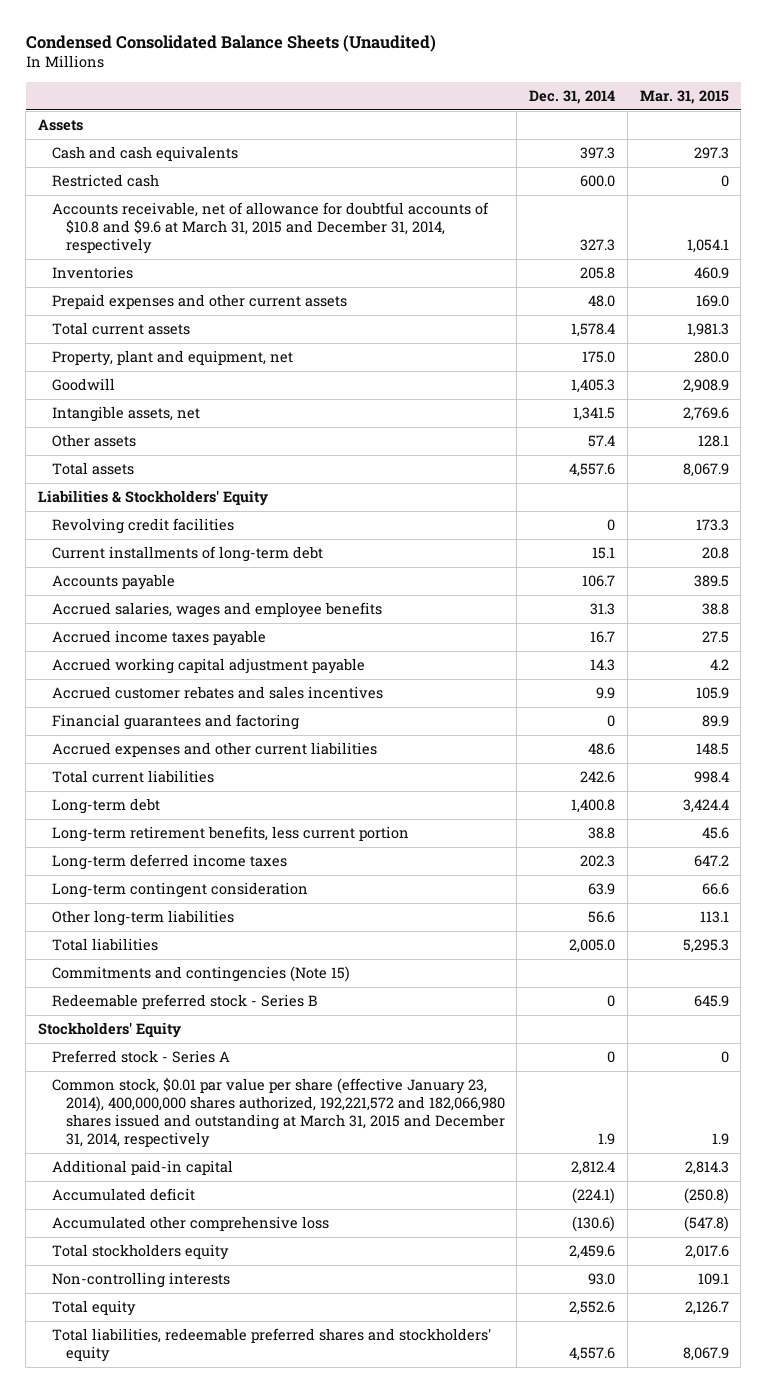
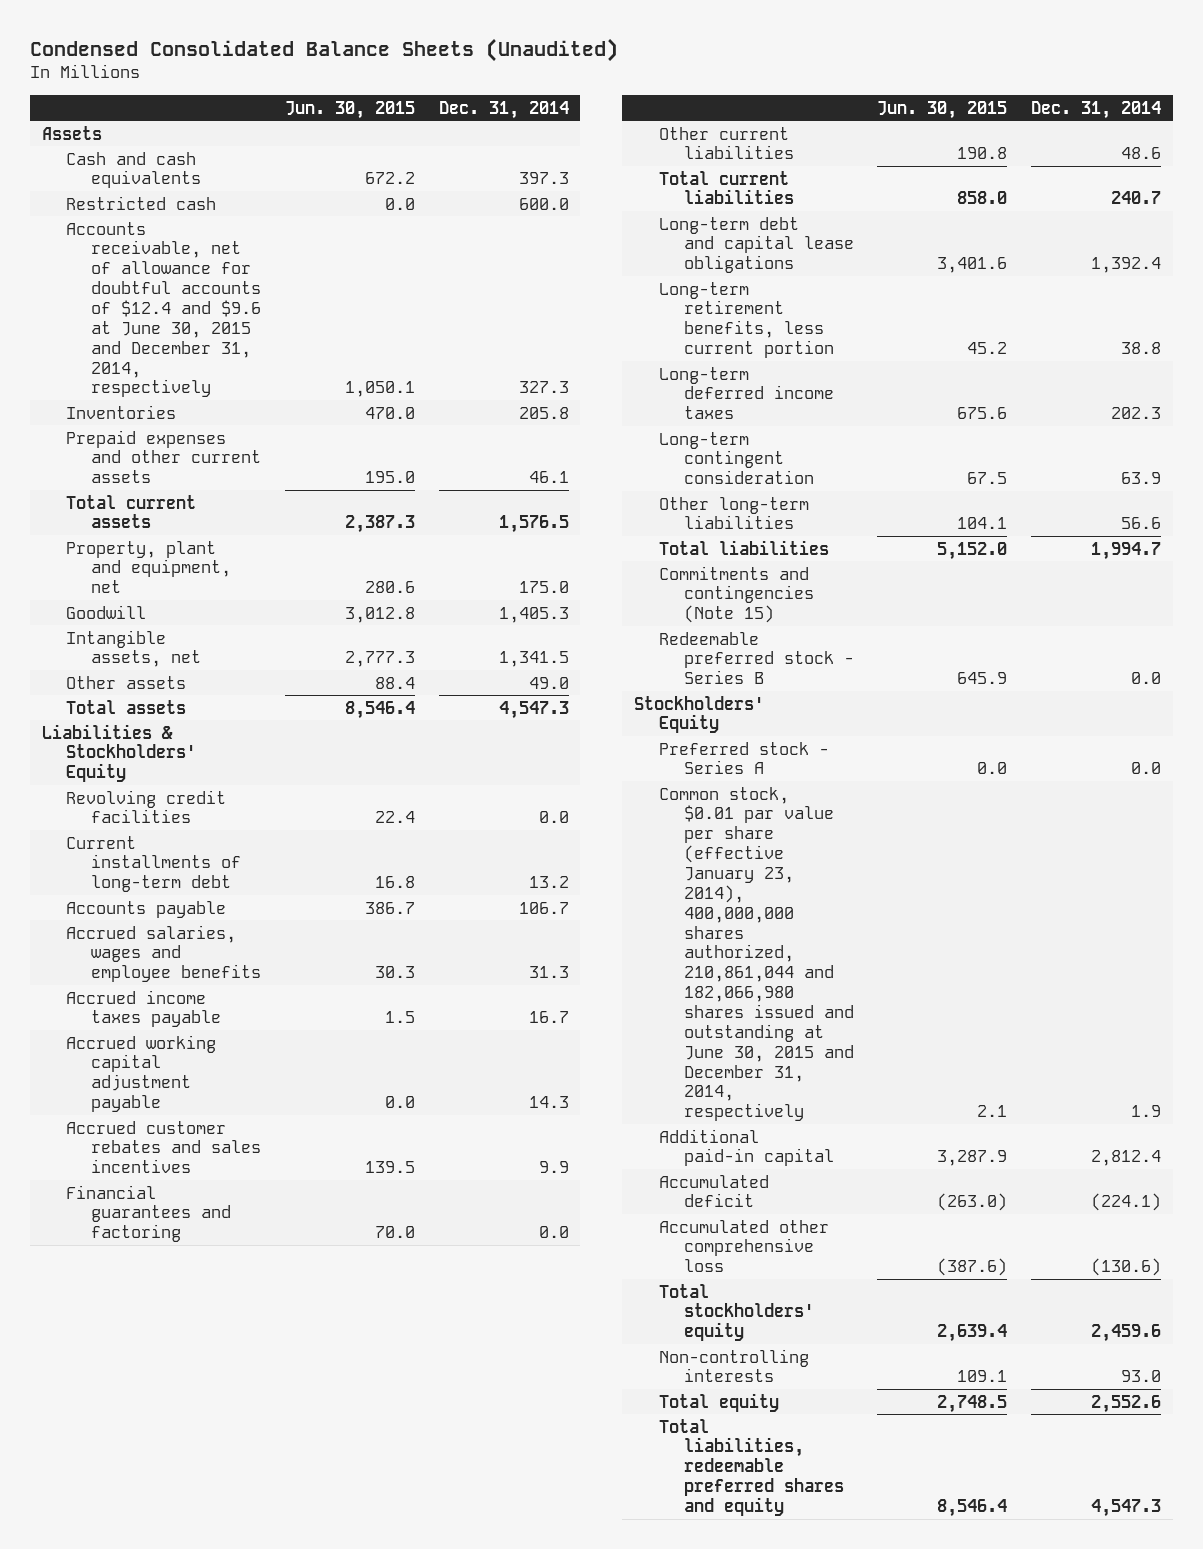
- | Dec. 31, 2014 | Mar. 31, 2015
+ | Jun. 30, 2015 | Dec. 31, 2014
- Accounts receivable, net of allowance for doubtful accounts of $10.8 and $9.6 at March 31, 2015 and December 31, 2014, respectively | 327.3 | 1,054.1
+ Accounts receivable, net of allowance for doubtful accounts of $12.4 and $9.6 at June 30, 2015 and December 31, 2014, respectively | 1,050.1 | 327.3
- Prepaid expenses and other current assets | 48.0 | 169.0
- Total current assets | 1,578.4 | 1,981.3
+ Prepaid expenses and other current assets | 195.0 | 46.1
+ Total current assets | 2,387.3 | 1,576.5
- Other assets | 57.4 | 128.1
- Total assets | 4,557.6 | 8,067.9
+ Other assets | 88.4 | 49.0
+ Total assets | 8,546.4 | 4,547.3
- Revolving credit facilities | 0 | 173.3
- Current installments of long-term debt | 15.1 | 20.8
+ Revolving credit facilities | 22.4 | 0.0
+ Current installments of long-term debt | 16.8 | 13.2
- Financial guarantees and factoring | 0 | 89.9
- Accrued expenses and other current liabilities | 48.6 | 148.5
- Total current liabilities | 242.6 | 998.4
- Long-term debt | 1,400.8 | 3,424.4
+ Financial guarantees and factoring | 70.0 | 0.0
+ Other current liabilities | 190.8 | 48.6
+ Total current liabilities | 858.0 | 240.7
+ Long-term debt and capital lease obligations | 3,401.6 | 1,392.4
- Total liabilities | 2,005.0 | 5,295.3
+ Total liabilities | 5,152.0 | 1,994.7
- Redeemable preferred stock - Series B | 0 | 645.9
+ Redeemable preferred stock - Series B | 645.9 | 0.0
- Preferred stock - Series A | 0 | 0
- Common stock, $0.01 par value per share (effective January 23, 2014), 400,000,000 shares authorized, 192,221,572 and 182,066,980 shares issued and outstanding at March 31, 2015 and December 31, 2014, respectively | 1.9 | 1.9
+ Preferred stock - Series A | 0.0 | 0.0
+ Common stock, $0.01 par value per share (effective January 23, 2014), 400,000,000 shares authorized, 210,861,044 and 182,066,980 shares issued and outstanding at June 30, 2015 and December 31, 2014, respectively | 2.1 | 1.9
- Total stockholders equity | 2,459.6 | 2,017.6
+ Total stockholders' equity | 2,639.4 | 2,459.6
- Total liabilities, redeemable preferred shares and stockholders' equity | 4,557.6 | 8,067.9
+ Total liabilities, redeemable preferred shares and equity | 8,546.4 | 4,547.3

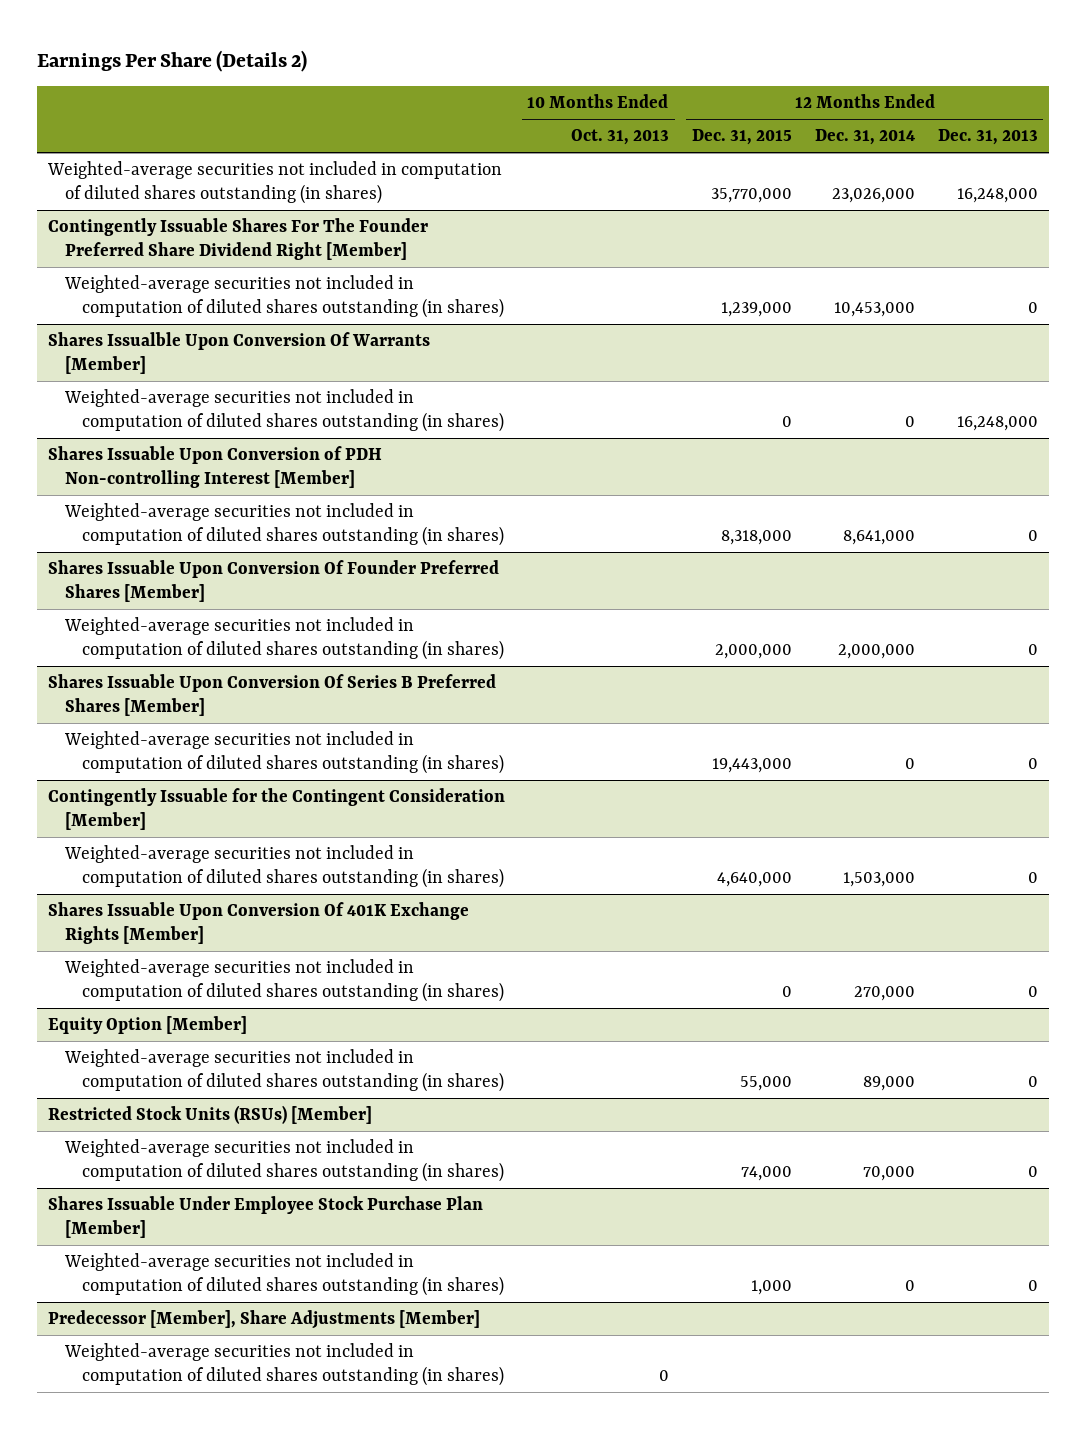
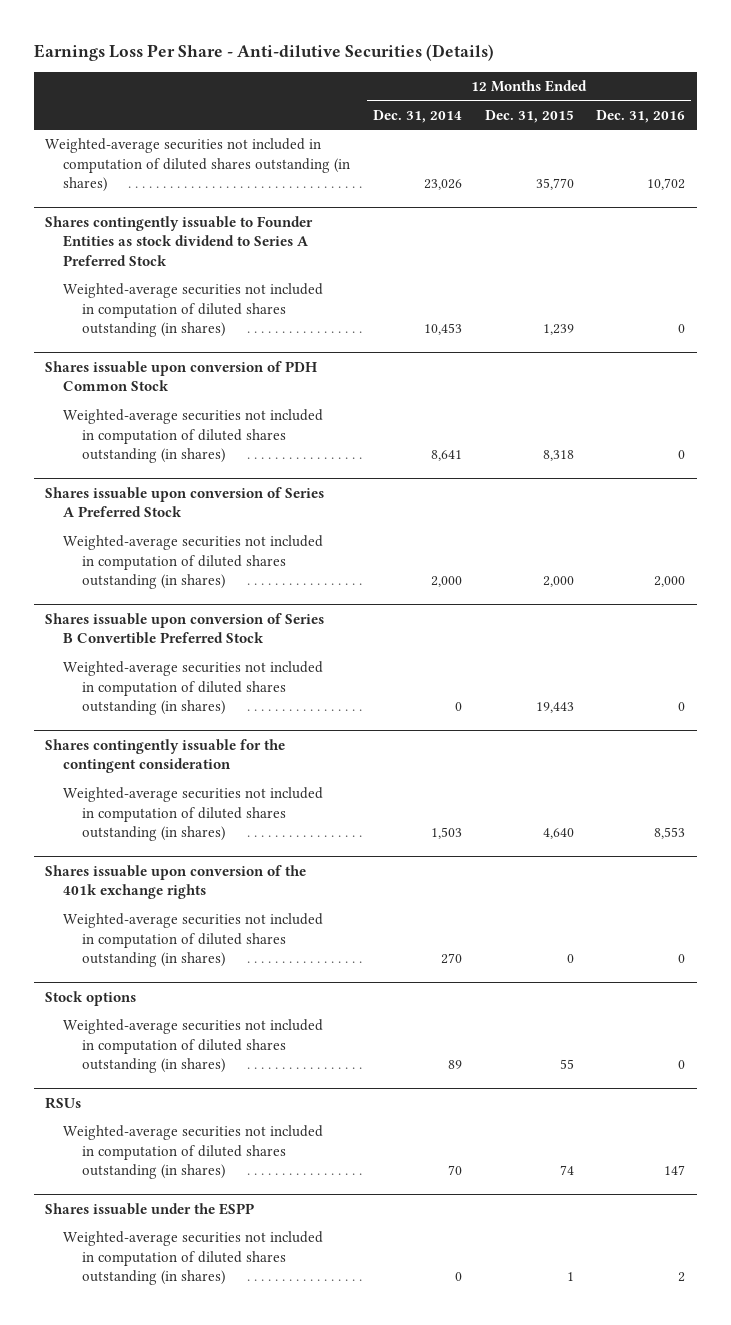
- Earnings Per Share (Details 2)
+ Earnings Loss Per Share - Anti-dilutive Securities (Details)
- | 10 Months Ended Oct. 31, 2013 | 12 Months Ended Dec. 31, 2015 | 12 Months Ended Dec. 31, 2014 | 12 Months Ended Dec. 31, 2013
+ | 12 Months Ended Dec. 31, 2014 | 12 Months Ended Dec. 31, 2015 | 12 Months Ended Dec. 31, 2016
- Weighted-average securities not included in computation of diluted shares outstanding (in shares) | | 35,770,000 | 23,026,000 | 16,248,000
- Contingently Issuable Shares For The Founder Preferred Share Dividend Right [Member]
- Weighted-average securities not included in computation of diluted shares outstanding (in shares) | | 1,239,000 | 10,453,000 | 0
- Shares Issualble Upon Conversion Of Warrants [Member]
- Weighted-average securities not included in computation of diluted shares outstanding (in shares) | | 0 | 0 | 16,248,000
- Shares Issuable Upon Conversion of PDH Non-controlling Interest [Member]
- Weighted-average securities not included in computation of diluted shares outstanding (in shares) | | 8,318,000 | 8,641,000 | 0
- Shares Issuable Upon Conversion Of Founder Preferred Shares [Member]
- Weighted-average securities not included in computation of diluted shares outstanding (in shares) | | 2,000,000 | 2,000,000 | 0
- Shares Issuable Upon Conversion Of Series B Preferred Shares [Member]
- Weighted-average securities not included in computation of diluted shares outstanding (in shares) | | 19,443,000 | 0 | 0
- Contingently Issuable for the Contingent Consideration [Member]
- Weighted-average securities not included in computation of diluted shares outstanding (in shares) | | 4,640,000 | 1,503,000 | 0
- Shares Issuable Upon Conversion Of 401K Exchange Rights [Member]
- Weighted-average securities not included in computation of diluted shares outstanding (in shares) | | 0 | 270,000 | 0
- Equity Option [Member]
- Weighted-average securities not included in computation of diluted shares outstanding (in shares) | | 55,000 | 89,000 | 0
- Restricted Stock Units (RSUs) [Member]
- Weighted-average securities not included in computation of diluted shares outstanding (in shares) | | 74,000 | 70,000 | 0
- Shares Issuable Under Employee Stock Purchase Plan [Member]
- Weighted-average securities not included in computation of diluted shares outstanding (in shares) | | 1,000 | 0 | 0
- Predecessor [Member], Share Adjustments [Member]
- Weighted-average securities not included in computation of diluted shares outstanding (in shares) | 0 | | |
+ Weighted-average securities not included in computation of diluted shares outstanding (in shares) | 23,026 | 35,770 | 10,702
+ Shares contingently issuable to Founder Entities as stock dividend to Series A Preferred Stock
+ Weighted-average securities not included in computation of diluted shares outstanding (in shares) | 10,453 | 1,239 | 0
+ Shares issuable upon conversion of PDH Common Stock
+ Weighted-average securities not included in computation of diluted shares outstanding (in shares) | 8,641 | 8,318 | 0
+ Shares issuable upon conversion of Series A Preferred Stock
+ Weighted-average securities not included in computation of diluted shares outstanding (in shares) | 2,000 | 2,000 | 2,000
+ Shares issuable upon conversion of Series B Convertible Preferred Stock
+ Weighted-average securities not included in computation of diluted shares outstanding (in shares) | 0 | 19,443 | 0
+ Shares contingently issuable for the contingent consideration
+ Weighted-average securities not included in computation of diluted shares outstanding (in shares) | 1,503 | 4,640 | 8,553
+ Shares issuable upon conversion of the 401k exchange rights
+ Weighted-average securities not included in computation of diluted shares outstanding (in shares) | 270 | 0 | 0
+ Stock options
+ Weighted-average securities not included in computation of diluted shares outstanding (in shares) | 89 | 55 | 0
+ RSUs
+ Weighted-average securities not included in computation of diluted shares outstanding (in shares) | 70 | 74 | 147
+ Shares issuable under the ESPP
+ Weighted-average securities not included in computation of diluted shares outstanding (in shares) | 0 | 1 | 2

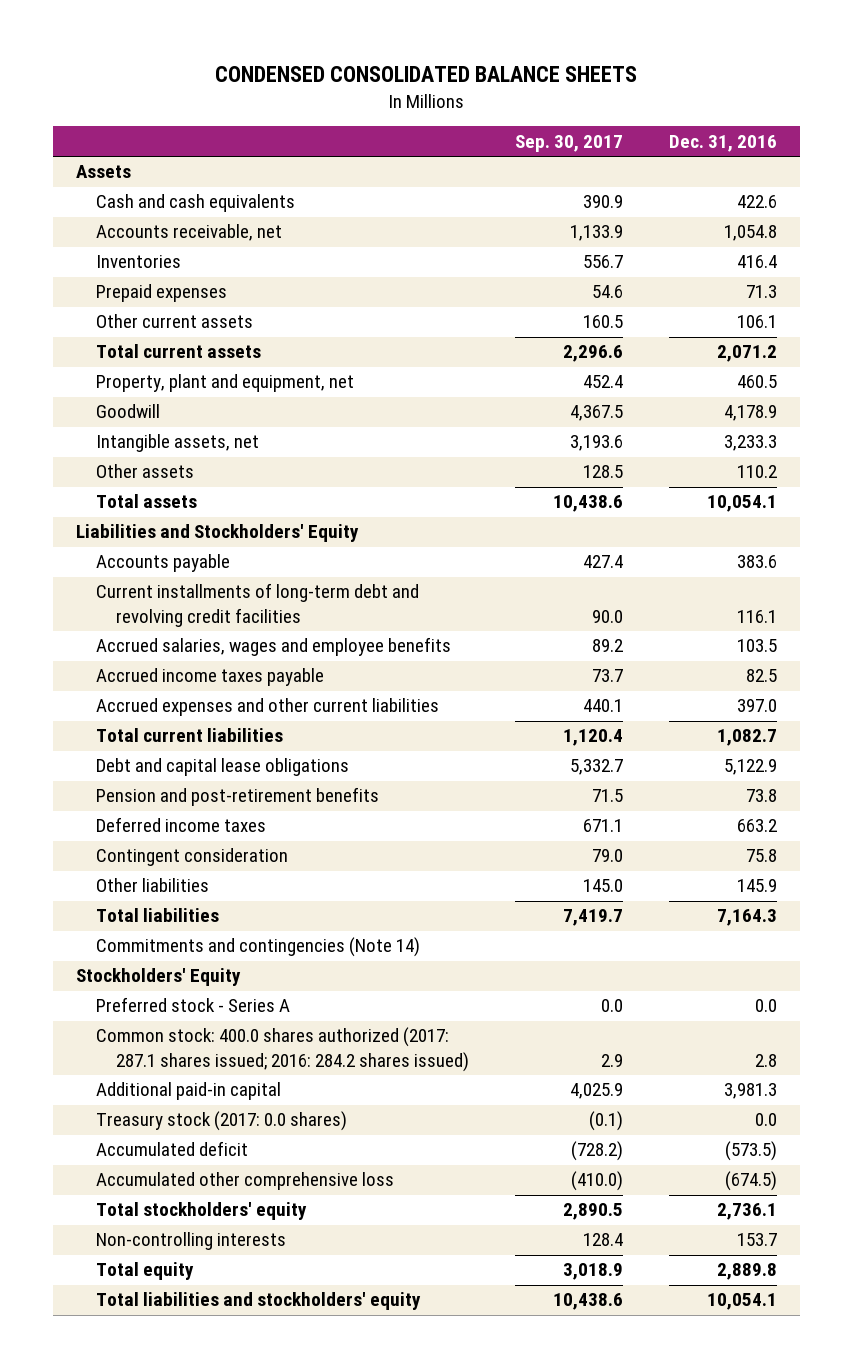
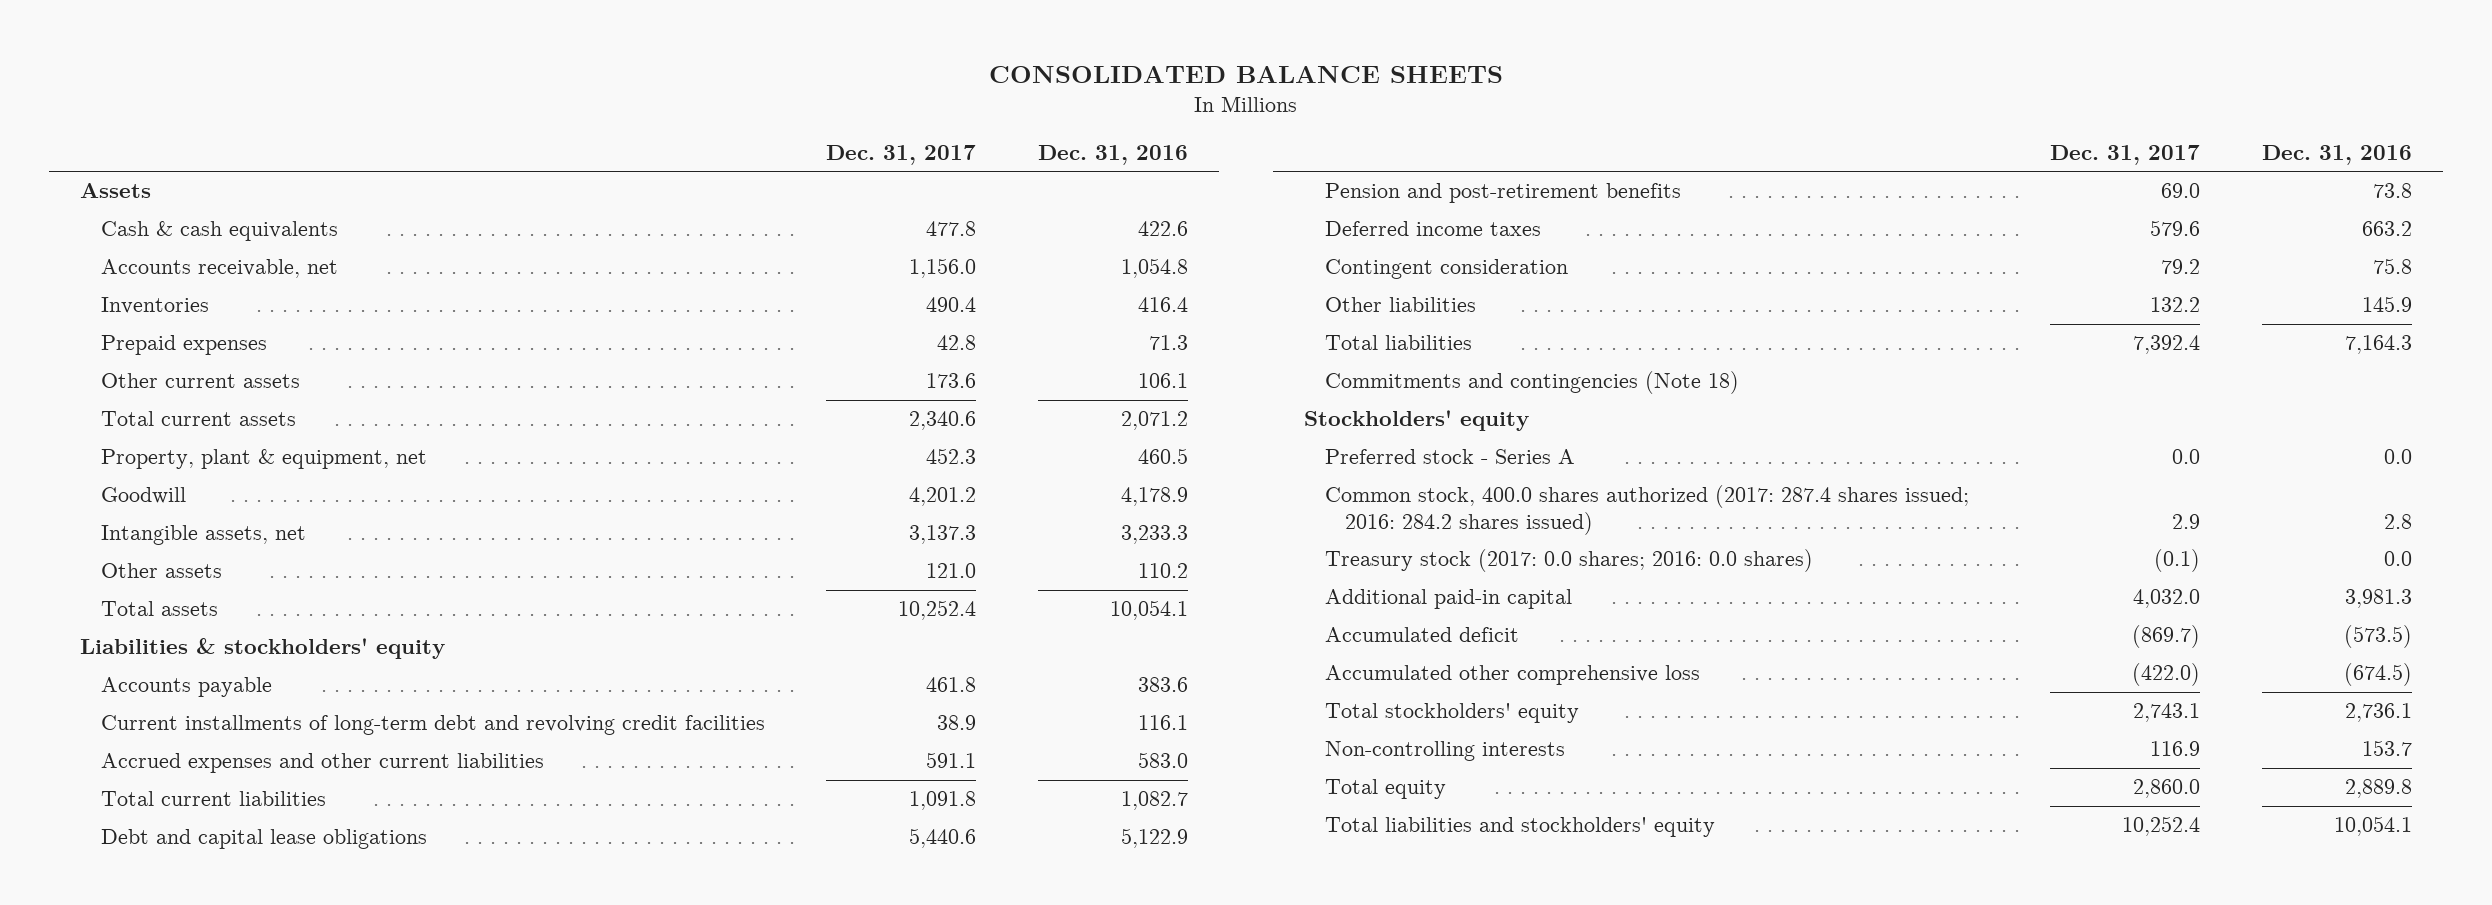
- CONDENSED CONSOLIDATED BALANCE SHEETS
+ CONSOLIDATED BALANCE SHEETS
- | Sep. 30, 2017 | Dec. 31, 2016
+ | Dec. 31, 2017 | Dec. 31, 2016
- Cash and cash equivalents | 390.9 | 422.6
+ Cash & cash equivalents | 477.8 | 422.6
- Property, plant and equipment, net | 452.4 | 460.5
+ Property, plant & equipment, net | 452.3 | 460.5
- Liabilities and Stockholders' Equity
+ Liabilities & stockholders' equity
- Accrued salaries, wages and employee benefits | 89.2 | 103.5
- Accrued income taxes payable | 73.7 | 82.5
- Accrued expenses and other current liabilities | 440.1 | 397.0
+ Accrued expenses and other current liabilities | 591.1 | 583.0
- Commitments and contingencies (Note 14)
- Stockholders' Equity
+ Commitments and contingencies (Note 18)
+ Stockholders' equity
- Common stock: 400.0 shares authorized (2017: 287.1 shares issued; 2016: 284.2 shares issued) | 2.9 | 2.8
+ Common stock, 400.0 shares authorized (2017: 287.4 shares issued; 2016: 284.2 shares issued) | 2.9 | 2.8
+ Treasury stock (2017: 0.0 shares; 2016: 0.0 shares) | (0.1) | 0.0
- Treasury stock (2017: 0.0 shares) | (0.1) | 0.0

